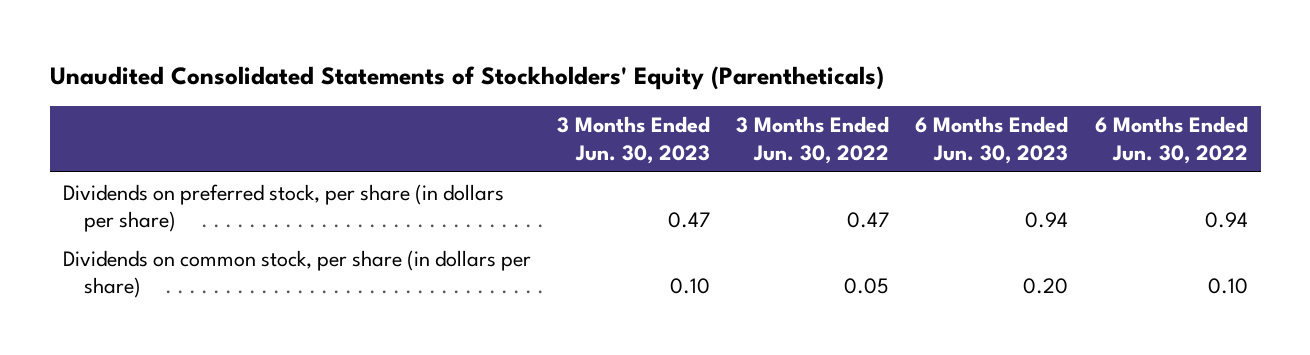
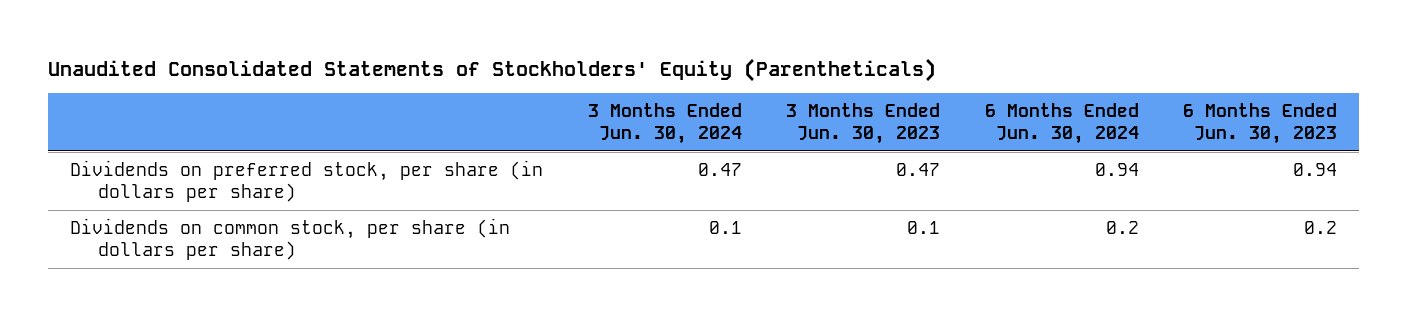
- | 3 Months Ended Jun. 30, 2023 | 3 Months Ended Jun. 30, 2022 | 6 Months Ended Jun. 30, 2023 | 6 Months Ended Jun. 30, 2022
+ | 3 Months Ended Jun. 30, 2024 | 3 Months Ended Jun. 30, 2023 | 6 Months Ended Jun. 30, 2024 | 6 Months Ended Jun. 30, 2023
- Dividends on common stock, per share (in dollars per share) | 0.10 | 0.05 | 0.20 | 0.10
+ Dividends on common stock, per share (in dollars per share) | 0.1 | 0.1 | 0.2 | 0.2

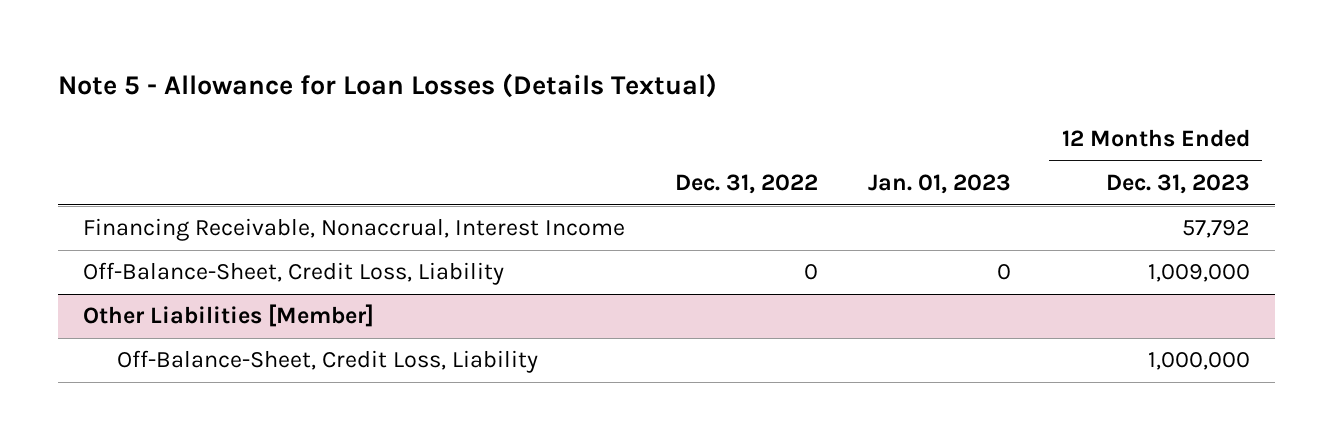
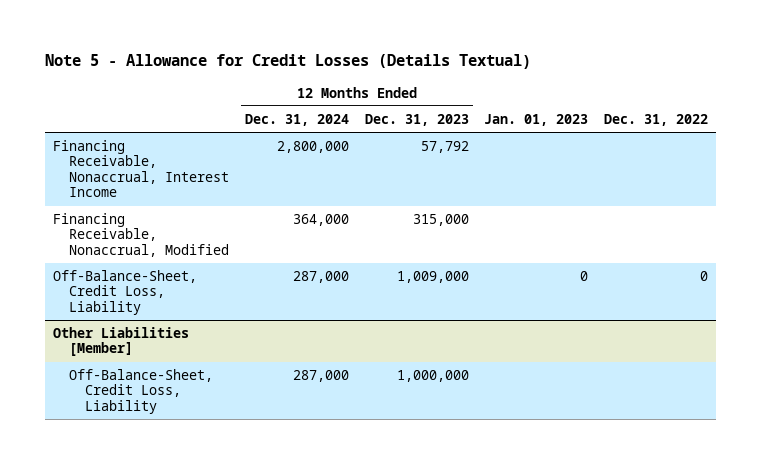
- Note 5 - Allowance for Loan Losses (Details Textual)
+ Note 5 - Allowance for Credit Losses (Details Textual)
- | Dec. 31, 2022 | Jan. 01, 2023 | 12 Months Ended Dec. 31, 2023
+ | 12 Months Ended Dec. 31, 2024 | 12 Months Ended Dec. 31, 2023 | Jan. 01, 2023 | Dec. 31, 2022
+ Financing Receivable, Nonaccrual, Modified | 364,000 | 315,000 | |

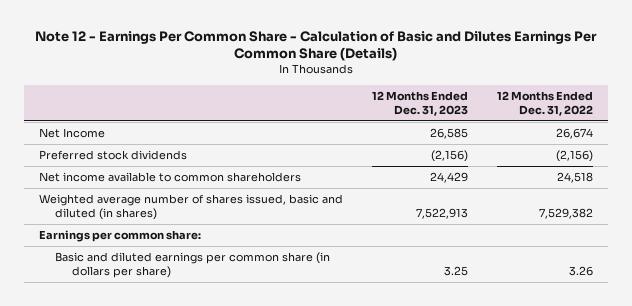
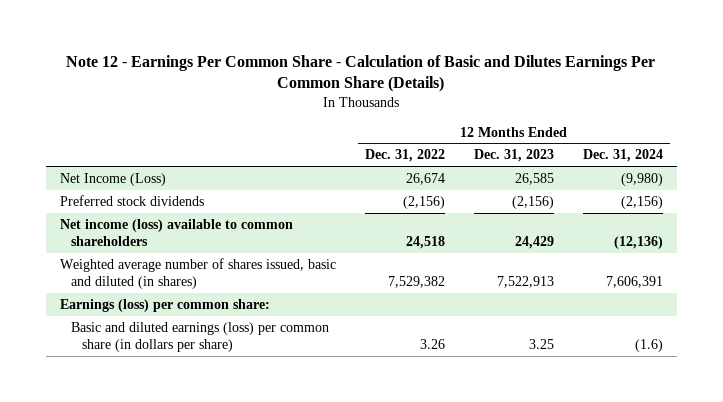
- | 12 Months Ended Dec. 31, 2023 | 12 Months Ended Dec. 31, 2022
+ | 12 Months Ended Dec. 31, 2022 | 12 Months Ended Dec. 31, 2023 | 12 Months Ended Dec. 31, 2024
- Net Income | 26,585 | 26,674
+ Net Income (Loss) | 26,674 | 26,585 | (9,980)
- Net income available to common shareholders | 24,429 | 24,518
+ Net income (loss) available to common shareholders | 24,518 | 24,429 | (12,136)
- Earnings per common share:
- Basic and diluted earnings per common share (in dollars per share) | 3.25 | 3.26
+ Earnings (loss) per common share:
+ Basic and diluted earnings (loss) per common share (in dollars per share) | 3.26 | 3.25 | (1.6)

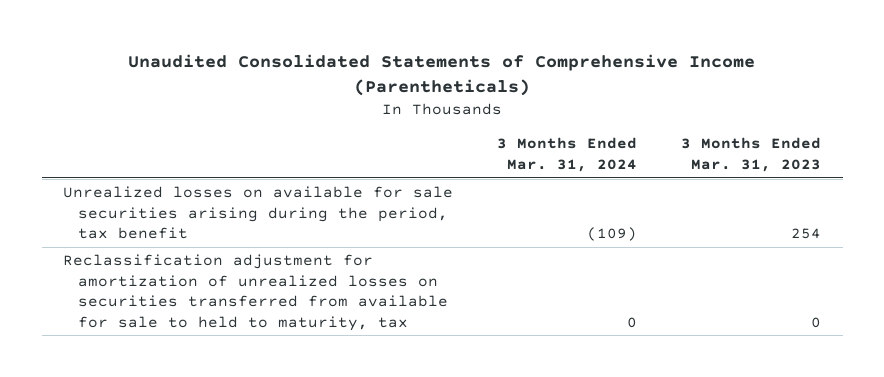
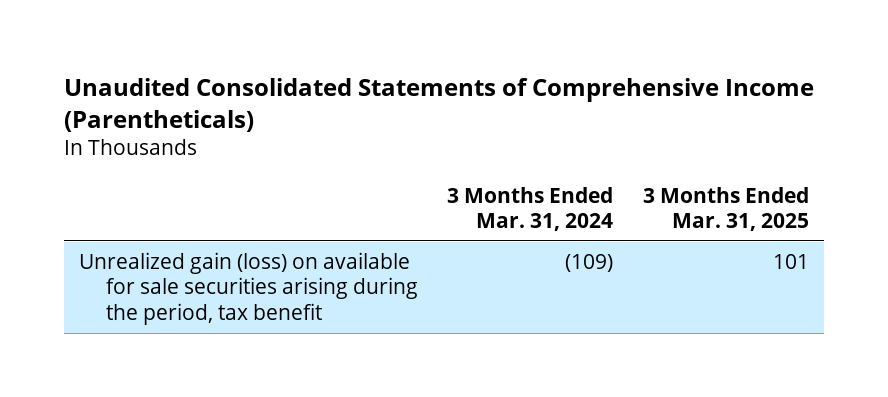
- | 3 Months Ended Mar. 31, 2024 | 3 Months Ended Mar. 31, 2023
+ | 3 Months Ended Mar. 31, 2024 | 3 Months Ended Mar. 31, 2025
- Unrealized losses on available for sale securities arising during the period, tax benefit | (109) | 254
- Reclassification adjustment for amortization of unrealized losses on securities transferred from available for sale to held to maturity, tax | 0 | 0
+ Unrealized gain (loss) on available for sale securities arising during the period, tax benefit | (109) | 101

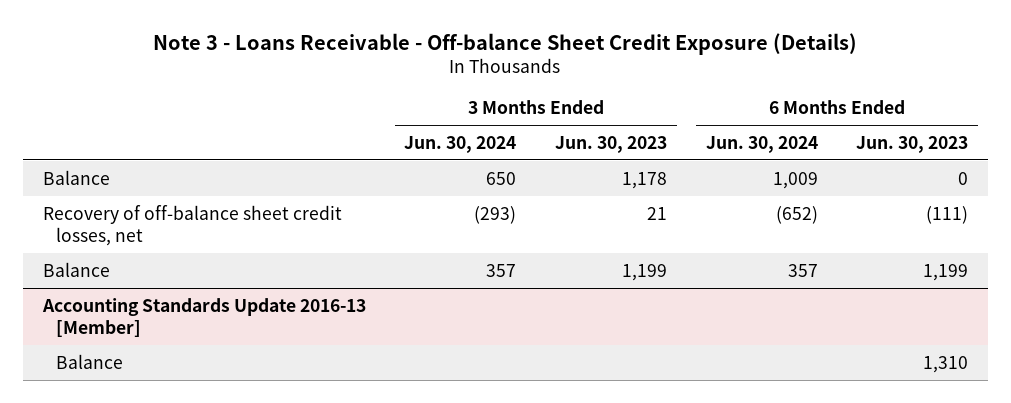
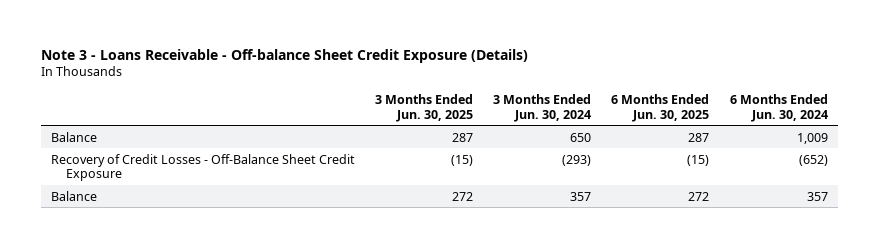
- | 3 Months Ended Jun. 30, 2024 | 3 Months Ended Jun. 30, 2023 | 6 Months Ended Jun. 30, 2024 | 6 Months Ended Jun. 30, 2023
+ | 3 Months Ended Jun. 30, 2025 | 3 Months Ended Jun. 30, 2024 | 6 Months Ended Jun. 30, 2025 | 6 Months Ended Jun. 30, 2024
- Recovery of off-balance sheet credit losses, net | (293) | 21 | (652) | (111)
+ Recovery of Credit Losses - Off-Balance Sheet Credit Exposure | (15) | (293) | (15) | (652)
- Accounting Standards Update 2016-13 [Member]
- Balance | | | | 1,310

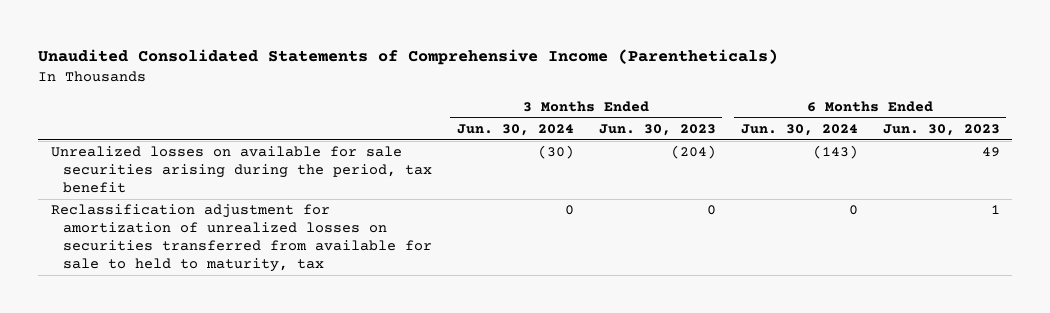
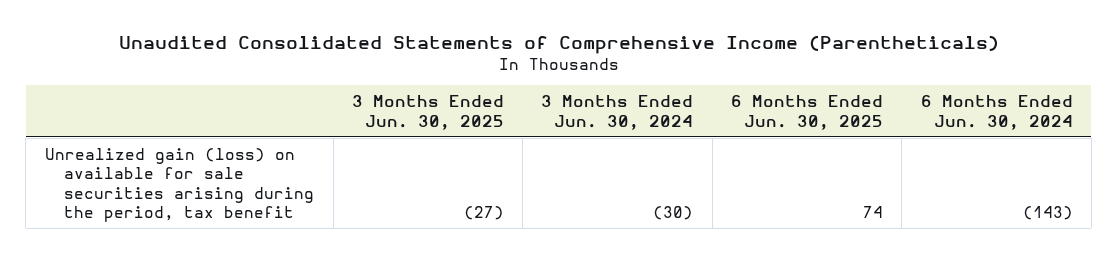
- | 3 Months Ended Jun. 30, 2024 | 3 Months Ended Jun. 30, 2023 | 6 Months Ended Jun. 30, 2024 | 6 Months Ended Jun. 30, 2023
+ | 3 Months Ended Jun. 30, 2025 | 3 Months Ended Jun. 30, 2024 | 6 Months Ended Jun. 30, 2025 | 6 Months Ended Jun. 30, 2024
- Unrealized losses on available for sale securities arising during the period, tax benefit | (30) | (204) | (143) | 49
- Reclassification adjustment for amortization of unrealized losses on securities transferred from available for sale to held to maturity, tax | 0 | 0 | 0 | 1
+ Unrealized gain (loss) on available for sale securities arising during the period, tax benefit | (27) | (30) | 74 | (143)

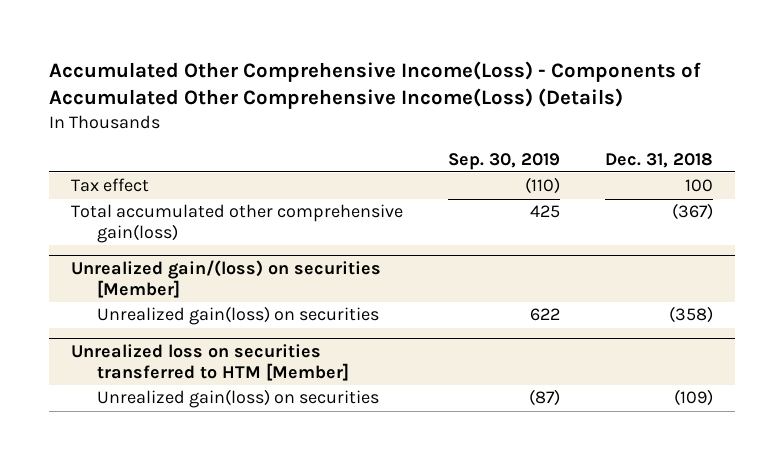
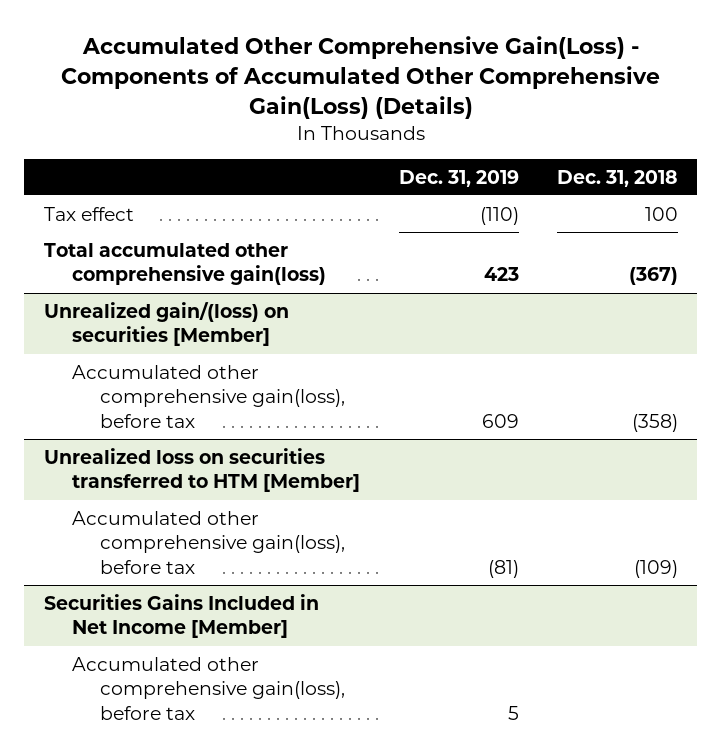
- Accumulated Other Comprehensive Income(Loss) - Components of Accumulated Other Comprehensive Income(Loss) (Details)
+ Accumulated Other Comprehensive Gain(Loss) - Components of Accumulated Other Comprehensive Gain(Loss) (Details)
- | Sep. 30, 2019 | Dec. 31, 2018
+ | Dec. 31, 2019 | Dec. 31, 2018
@ Unrealized gain/(loss) on securities [Member]
- Unrealized gain(loss) on securities | 622 | (358)
+ Accumulated other comprehensive gain(loss), before tax | 609 | (358)
@ Unrealized loss on securities transferred to HTM [Member]
- Unrealized gain(loss) on securities | (87) | (109)
+ Accumulated other comprehensive gain(loss), before tax | (81) | (109)
+ Securities Gains Included in Net Income [Member]
+ Accumulated other comprehensive gain(loss), before tax | 5 |

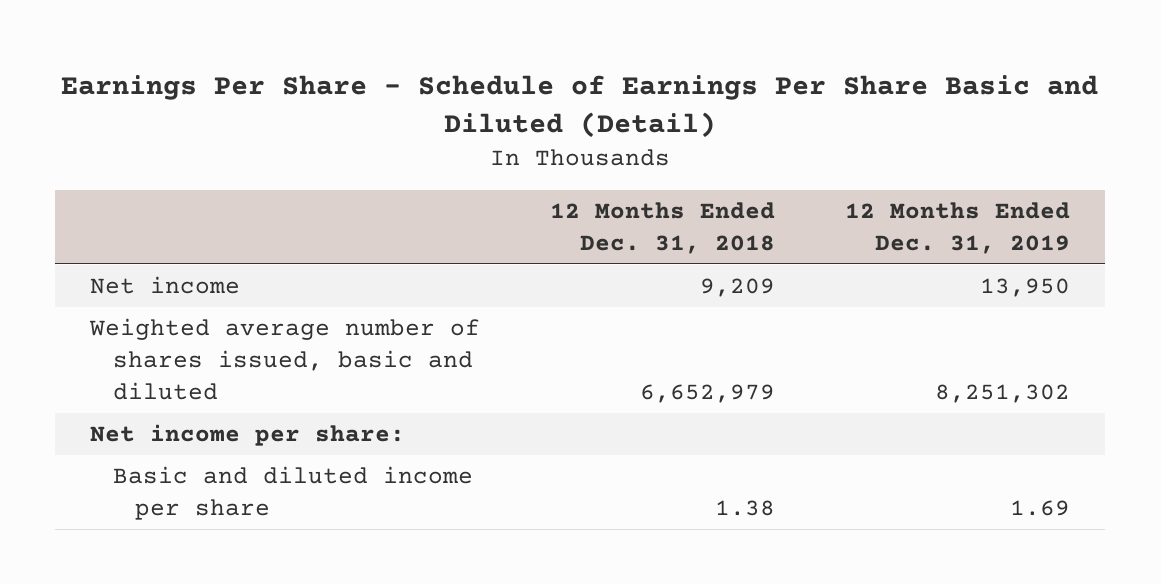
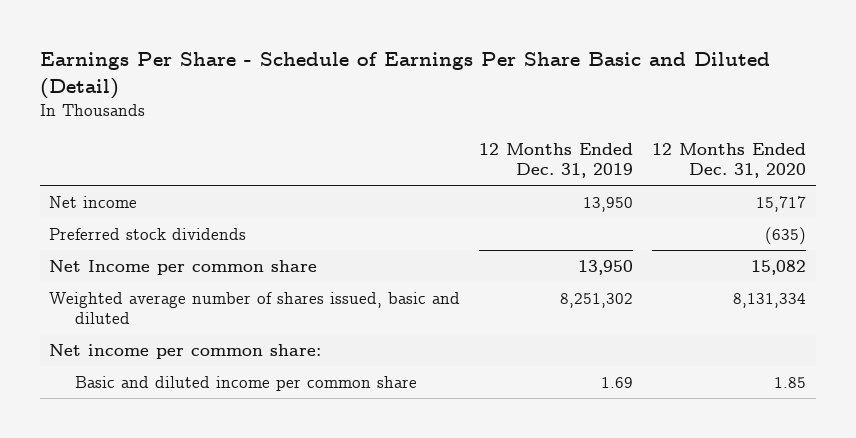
- | 12 Months Ended Dec. 31, 2018 | 12 Months Ended Dec. 31, 2019
+ | 12 Months Ended Dec. 31, 2019 | 12 Months Ended Dec. 31, 2020
+ Preferred stock dividends | | (635)
+ Net Income per common share | 13,950 | 15,082
- Net income per share:
- Basic and diluted income per share | 1.38 | 1.69
+ Net income per common share:
+ Basic and diluted income per common share | 1.69 | 1.85

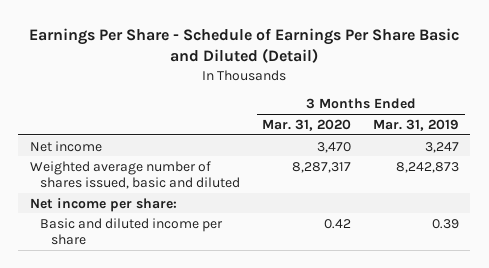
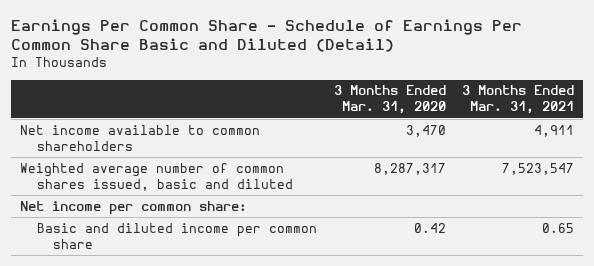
- Earnings Per Share - Schedule of Earnings Per Share Basic and Diluted (Detail)
+ Earnings Per Common Share - Schedule of Earnings Per Common Share Basic and Diluted (Detail)
- | 3 Months Ended Mar. 31, 2020 | 3 Months Ended Mar. 31, 2019
+ | 3 Months Ended Mar. 31, 2020 | 3 Months Ended Mar. 31, 2021
- Net income | 3,470 | 3,247
- Weighted average number of shares issued, basic and diluted | 8,287,317 | 8,242,873
- Net income per share:
- Basic and diluted income per share | 0.42 | 0.39
+ Net income available to common shareholders | 3,470 | 4,911
+ Weighted average number of common shares issued, basic and diluted | 8,287,317 | 7,523,547
+ Net income per common share:
+ Basic and diluted income per common share | 0.42 | 0.65

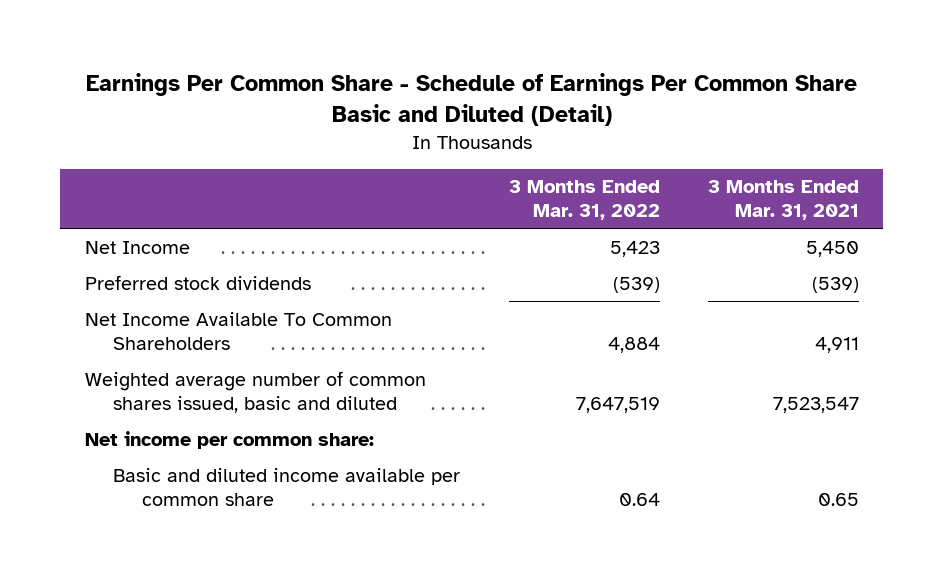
- | 3 Months Ended Mar. 31, 2020 | 3 Months Ended Mar. 31, 2021
+ | 3 Months Ended Mar. 31, 2022 | 3 Months Ended Mar. 31, 2021
- Net income available to common shareholders | 3,470 | 4,911
+ Net Income | 5,423 | 5,450
+ Preferred stock dividends | (539) | (539)
+ Net Income Available To Common Shareholders | 4,884 | 4,911
- Basic and diluted income per common share | 0.42 | 0.65
+ Basic and diluted income available per common share | 0.64 | 0.65

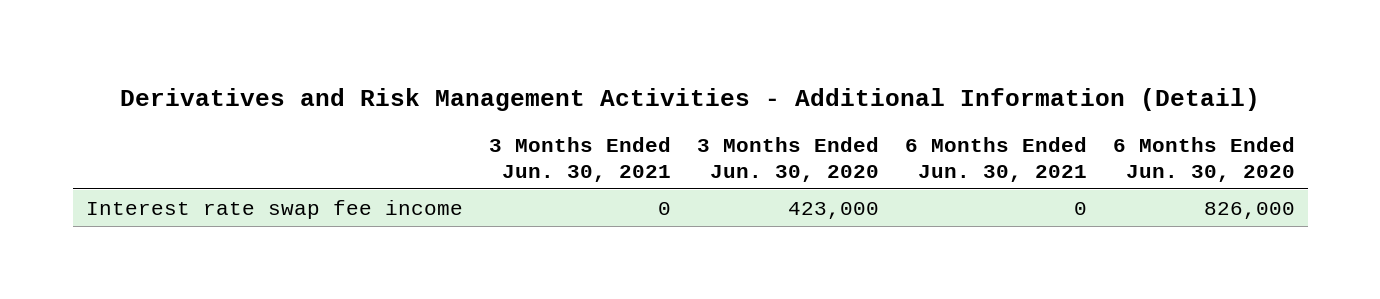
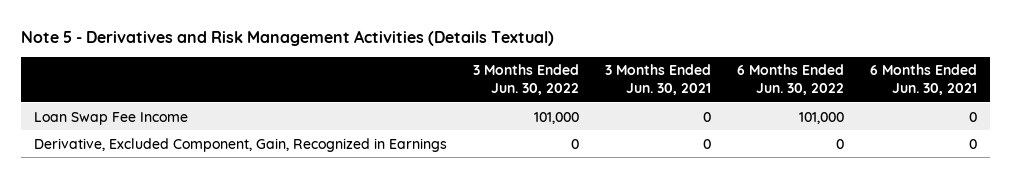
- Derivatives and Risk Management Activities - Additional Information (Detail)
+ Note 5 - Derivatives and Risk Management Activities (Details Textual)
- | 3 Months Ended Jun. 30, 2021 | 3 Months Ended Jun. 30, 2020 | 6 Months Ended Jun. 30, 2021 | 6 Months Ended Jun. 30, 2020
+ | 3 Months Ended Jun. 30, 2022 | 3 Months Ended Jun. 30, 2021 | 6 Months Ended Jun. 30, 2022 | 6 Months Ended Jun. 30, 2021
- Interest rate swap fee income | 0 | 423,000 | 0 | 826,000
+ Loan Swap Fee Income | 101,000 | 0 | 101,000 | 0
+ Derivative, Excluded Component, Gain, Recognized in Earnings | 0 | 0 | 0 | 0

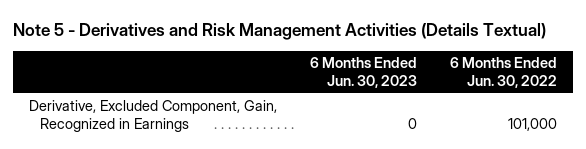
- | 3 Months Ended Jun. 30, 2022 | 3 Months Ended Jun. 30, 2021 | 6 Months Ended Jun. 30, 2022 | 6 Months Ended Jun. 30, 2021
+ | 6 Months Ended Jun. 30, 2023 | 6 Months Ended Jun. 30, 2022
- Loan Swap Fee Income | 101,000 | 0 | 101,000 | 0
- Derivative, Excluded Component, Gain, Recognized in Earnings | 0 | 0 | 0 | 0
+ Derivative, Excluded Component, Gain, Recognized in Earnings | 0 | 101,000

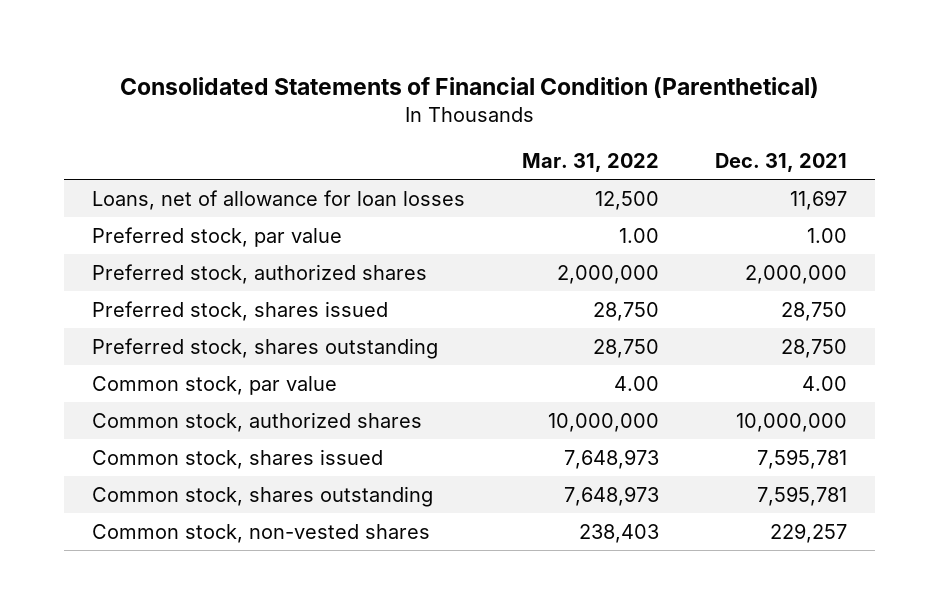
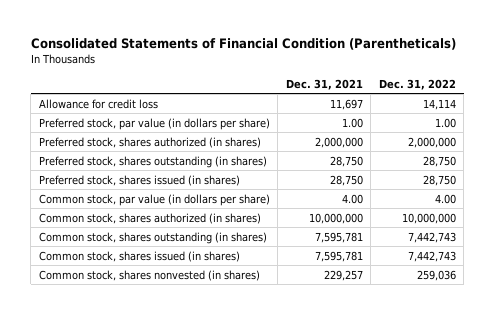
- Consolidated Statements of Financial Condition (Parenthetical)
+ Consolidated Statements of Financial Condition (Parentheticals)
- | Mar. 31, 2022 | Dec. 31, 2021
+ | Dec. 31, 2021 | Dec. 31, 2022
- Loans, net of allowance for loan losses | 12,500 | 11,697
- Preferred stock, par value | 1.00 | 1.00
- Preferred stock, authorized shares | 2,000,000 | 2,000,000
- Preferred stock, shares issued | 28,750 | 28,750
- Preferred stock, shares outstanding | 28,750 | 28,750
- Common stock, par value | 4.00 | 4.00
- Common stock, authorized shares | 10,000,000 | 10,000,000
- Common stock, shares issued | 7,648,973 | 7,595,781
- Common stock, shares outstanding | 7,648,973 | 7,595,781
- Common stock, non-vested shares | 238,403 | 229,257
+ Allowance for credit loss | 11,697 | 14,114
+ Preferred stock, par value (in dollars per share) | 1.00 | 1.00
+ Preferred stock, shares authorized (in shares) | 2,000,000 | 2,000,000
+ Preferred stock, shares outstanding (in shares) | 28,750 | 28,750
+ Preferred stock, shares issued (in shares) | 28,750 | 28,750
+ Common stock, par value (in dollars per share) | 4.00 | 4.00
+ Common stock, shares authorized (in shares) | 10,000,000 | 10,000,000
+ Common stock, shares outstanding (in shares) | 7,595,781 | 7,442,743
+ Common stock, shares issued (in shares) | 7,595,781 | 7,442,743
+ Common stock, shares nonvested (in shares) | 229,257 | 259,036

